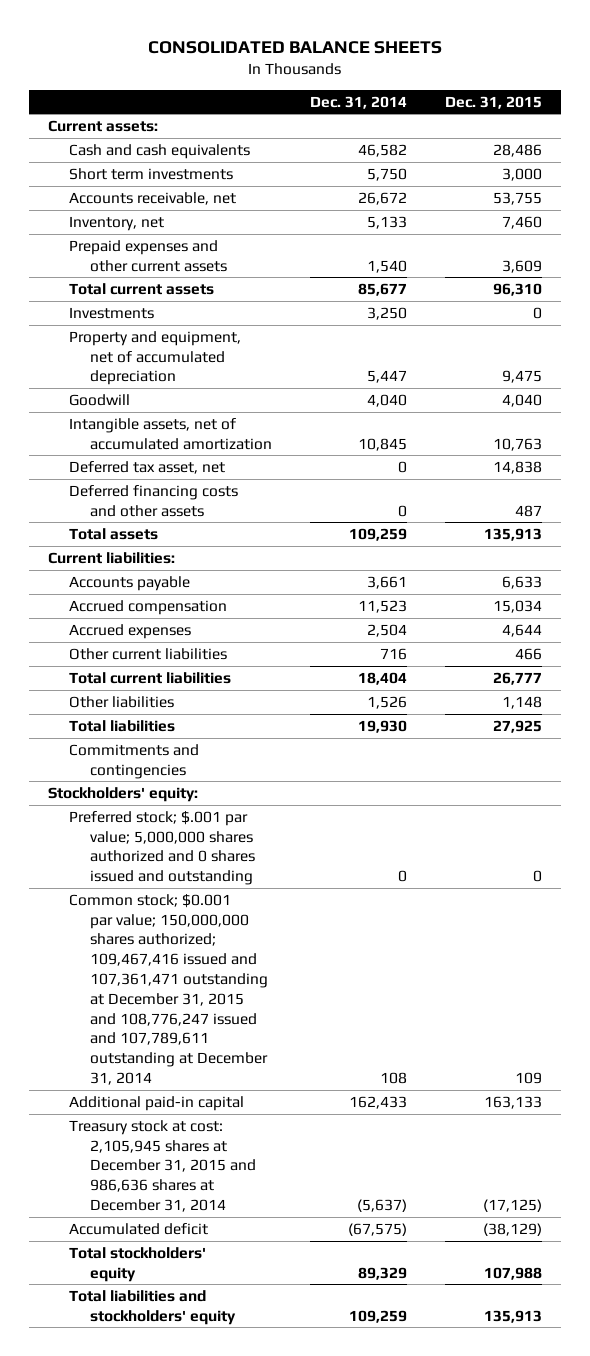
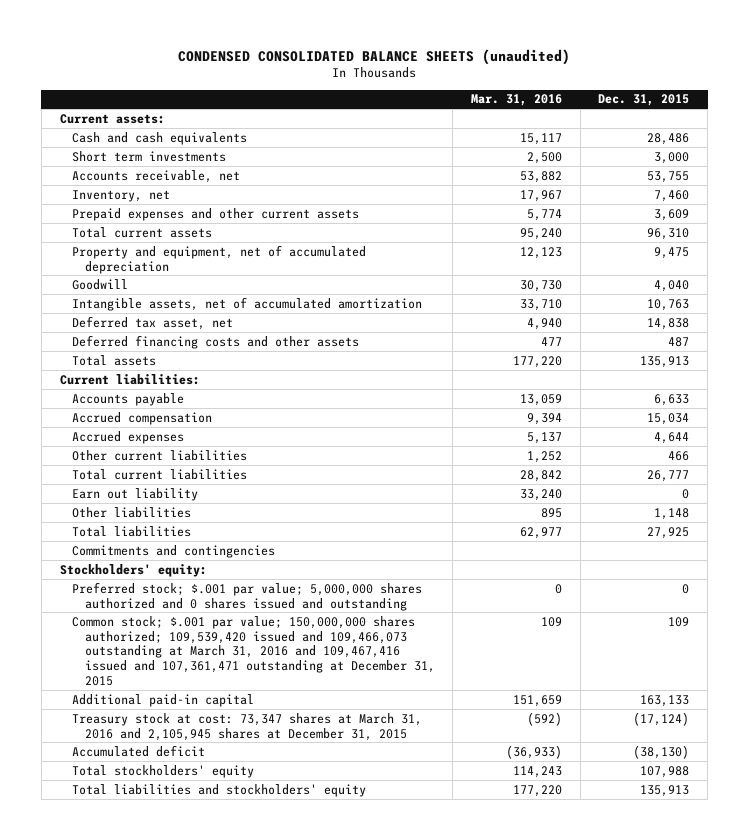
- CONSOLIDATED BALANCE SHEETS
+ CONDENSED CONSOLIDATED BALANCE SHEETS (unaudited)
- | Dec. 31, 2014 | Dec. 31, 2015
+ | Mar. 31, 2016 | Dec. 31, 2015
- Investments | 3,250 | 0
+ Earn out liability | 33,240 | 0
- Common stock; $0.001 par value; 150,000,000 shares authorized; 109,467,416 issued and 107,361,471 outstanding at December 31, 2015 and 108,776,247 issued and 107,789,611 outstanding at December 31, 2014 | 108 | 109
+ Common stock; $.001 par value; 150,000,000 shares authorized; 109,539,420 issued and 109,466,073 outstanding at March 31, 2016 and 109,467,416 issued and 107,361,471 outstanding at December 31, 2015 | 109 | 109
- Treasury stock at cost: 2,105,945 shares at December 31, 2015 and 986,636 shares at December 31, 2014 | (5,637) | (17,125)
- Accumulated deficit | (67,575) | (38,129)
+ Treasury stock at cost: 73,347 shares at March 31, 2016 and 2,105,945 shares at December 31, 2015 | (592) | (17,124)
+ Accumulated deficit | (36,933) | (38,130)

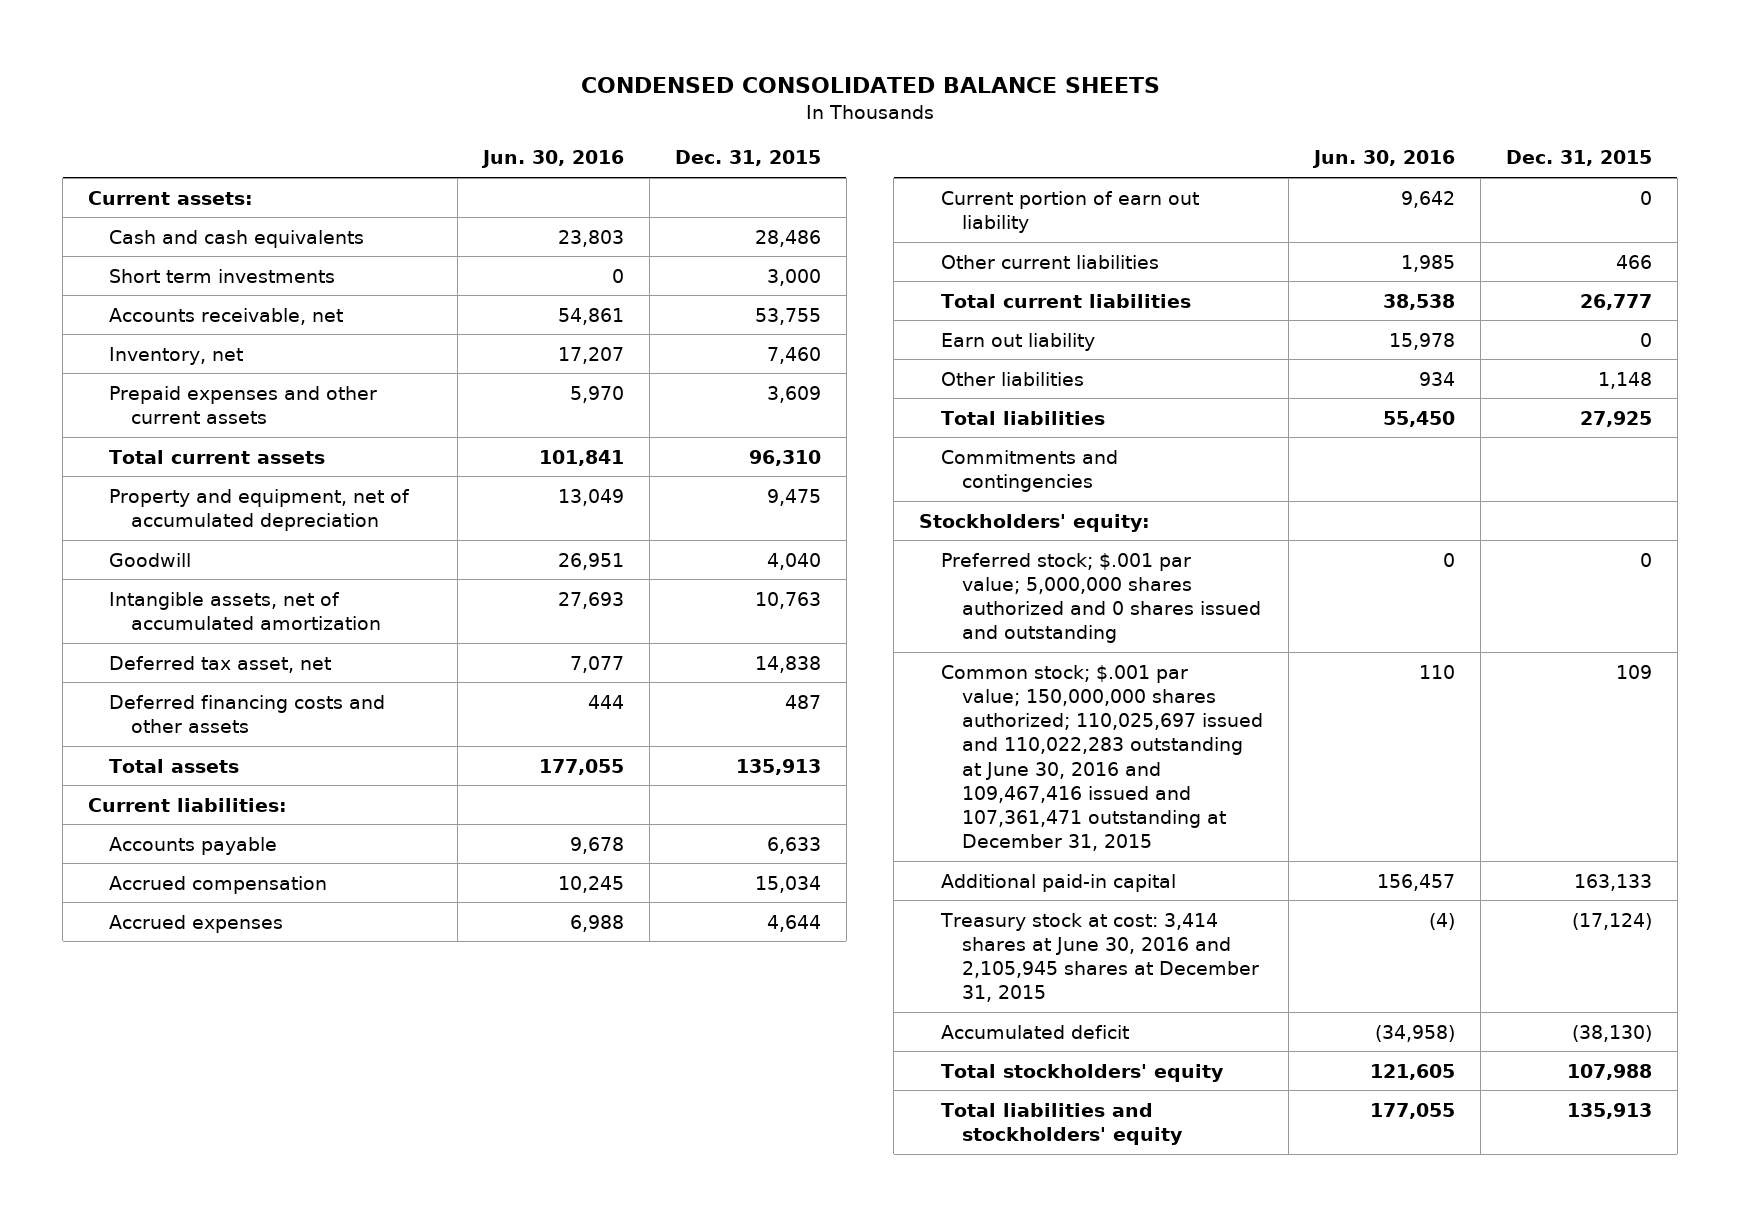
- CONDENSED CONSOLIDATED BALANCE SHEETS (unaudited)
+ CONDENSED CONSOLIDATED BALANCE SHEETS
- | Mar. 31, 2016 | Dec. 31, 2015
+ | Jun. 30, 2016 | Dec. 31, 2015
+ Current portion of earn out liability | 9,642 | 0
- Common stock; $.001 par value; 150,000,000 shares authorized; 109,539,420 issued and 109,466,073 outstanding at March 31, 2016 and 109,467,416 issued and 107,361,471 outstanding at December 31, 2015 | 109 | 109
+ Common stock; $.001 par value; 150,000,000 shares authorized; 110,025,697 issued and 110,022,283 outstanding at June 30, 2016 and 109,467,416 issued and 107,361,471 outstanding at December 31, 2015 | 110 | 109
- Treasury stock at cost: 73,347 shares at March 31, 2016 and 2,105,945 shares at December 31, 2015 | (592) | (17,124)
+ Treasury stock at cost: 3,414 shares at June 30, 2016 and 2,105,945 shares at December 31, 2015 | (4) | (17,124)

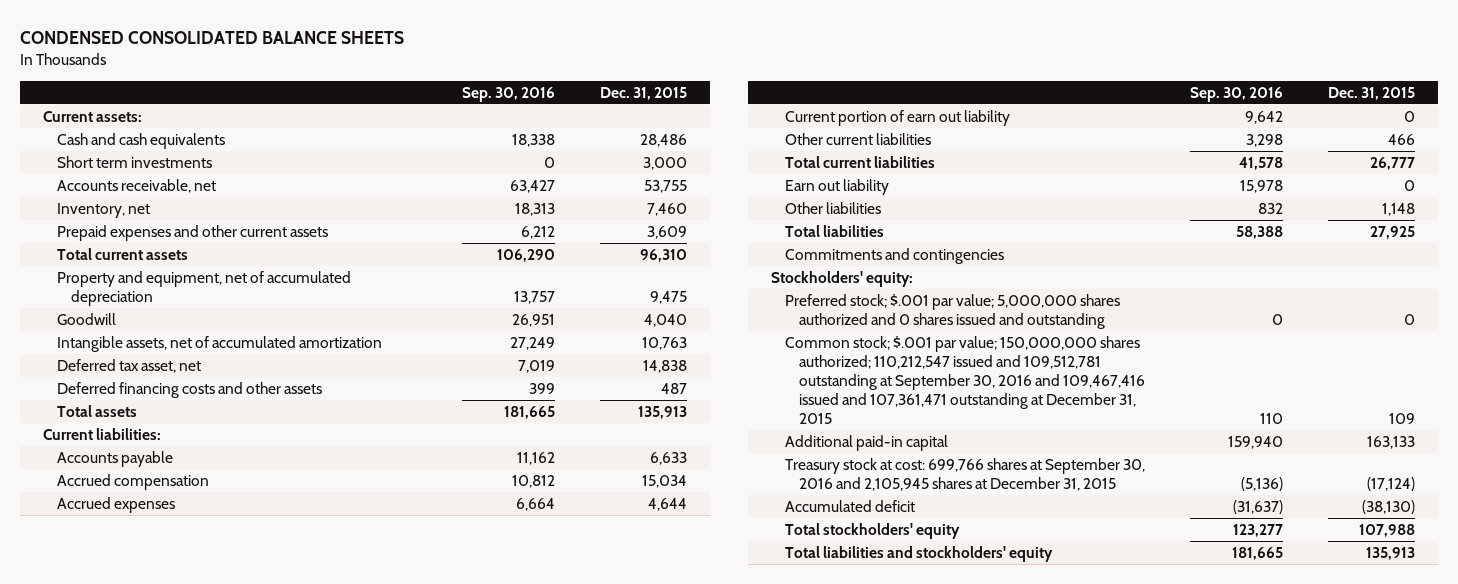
- | Jun. 30, 2016 | Dec. 31, 2015
+ | Sep. 30, 2016 | Dec. 31, 2015
- Common stock; $.001 par value; 150,000,000 shares authorized; 110,025,697 issued and 110,022,283 outstanding at June 30, 2016 and 109,467,416 issued and 107,361,471 outstanding at December 31, 2015 | 110 | 109
+ Common stock; $.001 par value; 150,000,000 shares authorized; 110,212,547 issued and 109,512,781 outstanding at September 30, 2016 and 109,467,416 issued and 107,361,471 outstanding at December 31, 2015 | 110 | 109
- Treasury stock at cost: 3,414 shares at June 30, 2016 and 2,105,945 shares at December 31, 2015 | (4) | (17,124)
+ Treasury stock at cost: 699,766 shares at September 30, 2016 and 2,105,945 shares at December 31, 2015 | (5,136) | (17,124)

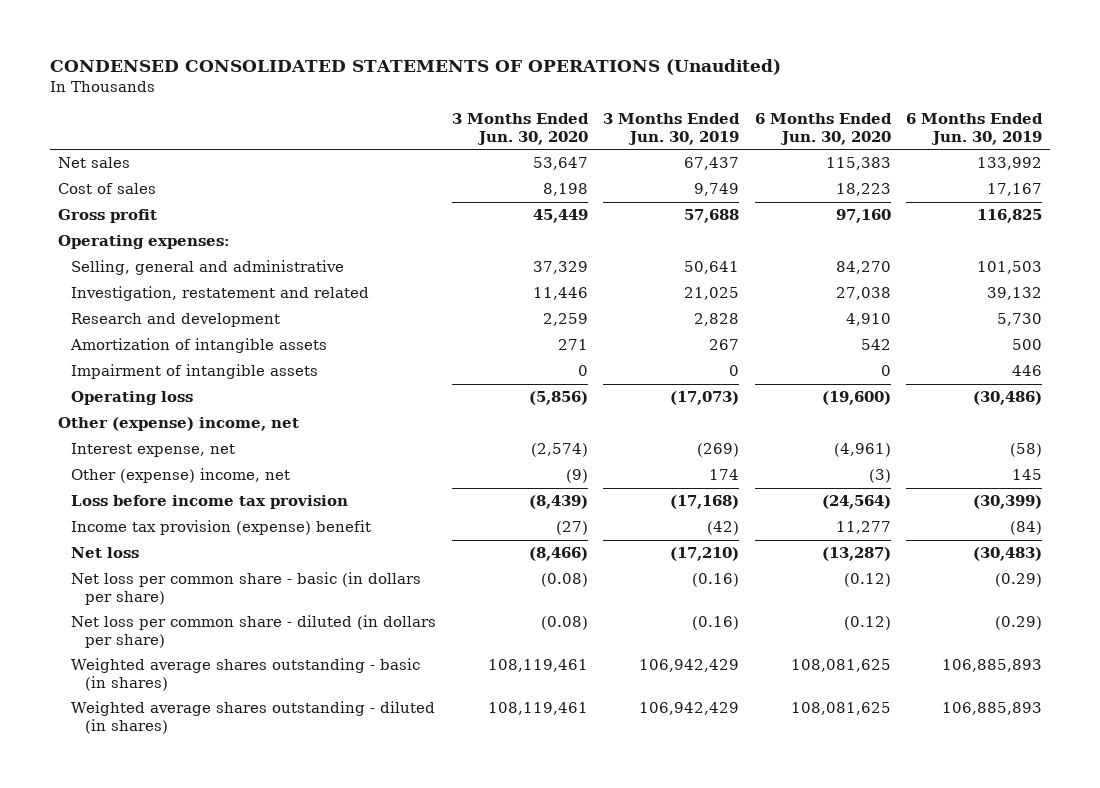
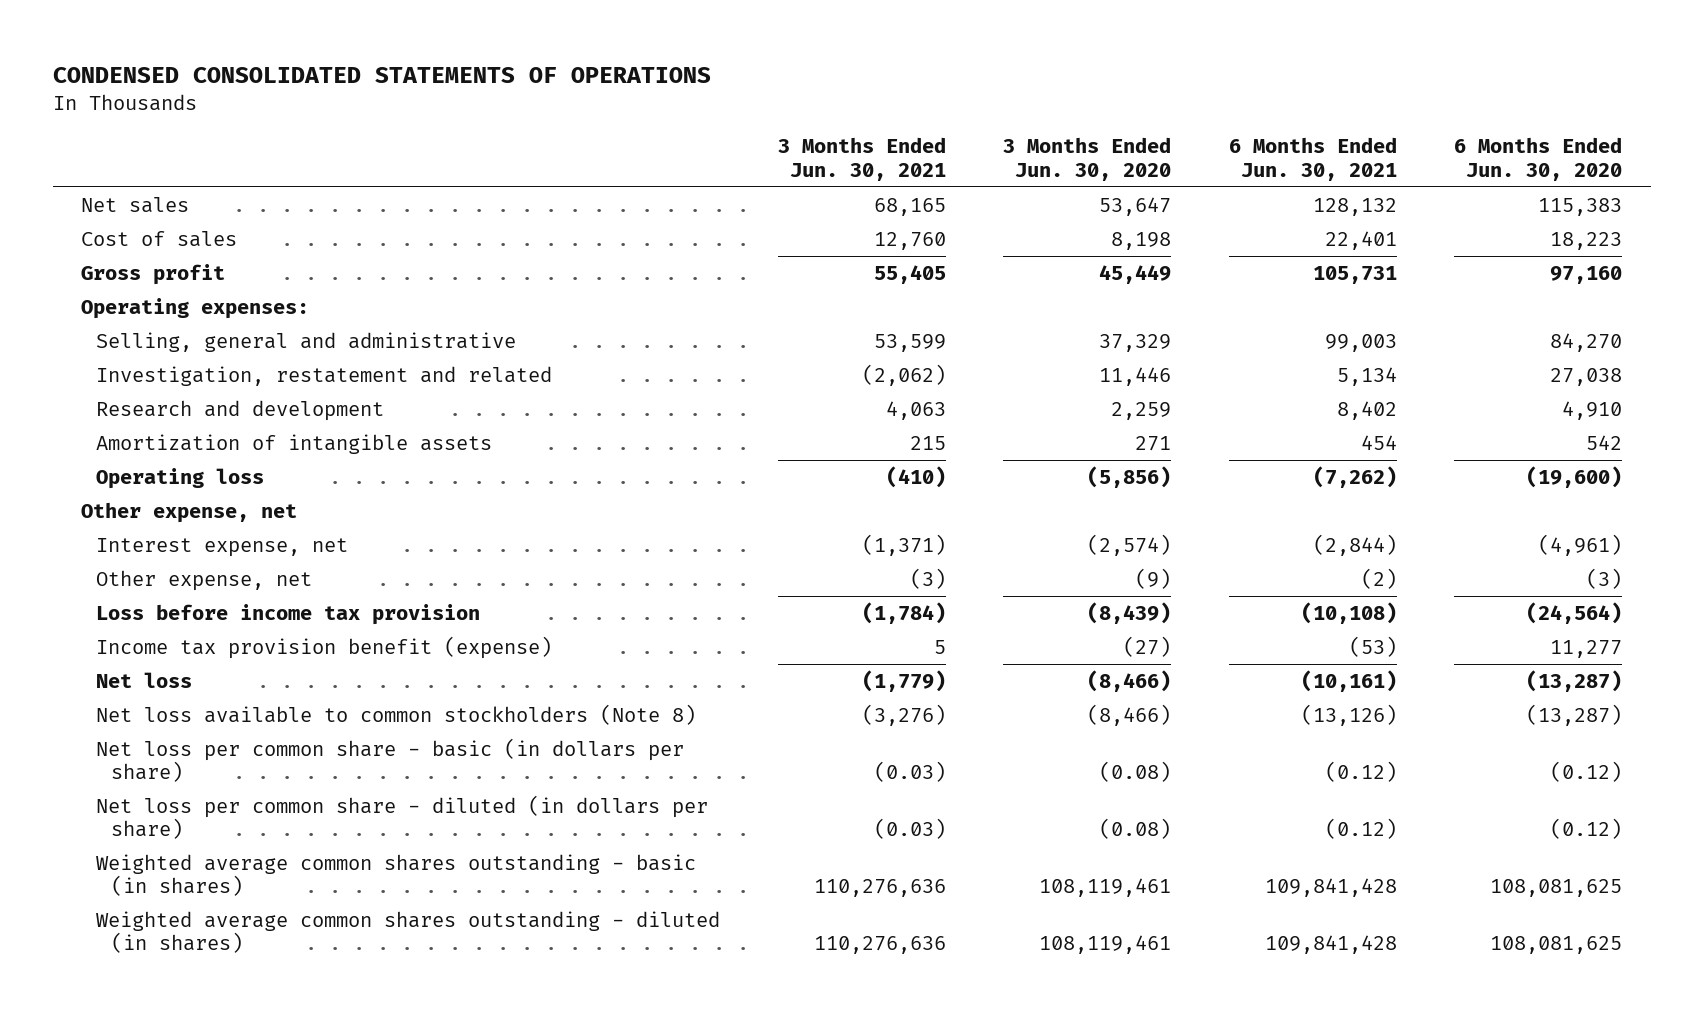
- CONDENSED CONSOLIDATED STATEMENTS OF OPERATIONS (Unaudited)
+ CONDENSED CONSOLIDATED STATEMENTS OF OPERATIONS
- | 3 Months Ended Jun. 30, 2020 | 3 Months Ended Jun. 30, 2019 | 6 Months Ended Jun. 30, 2020 | 6 Months Ended Jun. 30, 2019
+ | 3 Months Ended Jun. 30, 2021 | 3 Months Ended Jun. 30, 2020 | 6 Months Ended Jun. 30, 2021 | 6 Months Ended Jun. 30, 2020
- Impairment of intangible assets | 0 | 0 | 0 | 446
- Other (expense) income, net
+ Other expense, net
- Other (expense) income, net | (9) | 174 | (3) | 145
+ Other expense, net | (3) | (9) | (2) | (3)
- Income tax provision (expense) benefit | (27) | (42) | 11,277 | (84)
+ Income tax provision benefit (expense) | 5 | (27) | (53) | 11,277
+ Net loss available to common stockholders (Note 8) | (3,276) | (8,466) | (13,126) | (13,287)
- Weighted average shares outstanding - basic (in shares) | 108,119,461 | 106,942,429 | 108,081,625 | 106,885,893
- Weighted average shares outstanding - diluted (in shares) | 108,119,461 | 106,942,429 | 108,081,625 | 106,885,893
+ Weighted average common shares outstanding - basic (in shares) | 110,276,636 | 108,119,461 | 109,841,428 | 108,081,625
+ Weighted average common shares outstanding - diluted (in shares) | 110,276,636 | 108,119,461 | 109,841,428 | 108,081,625

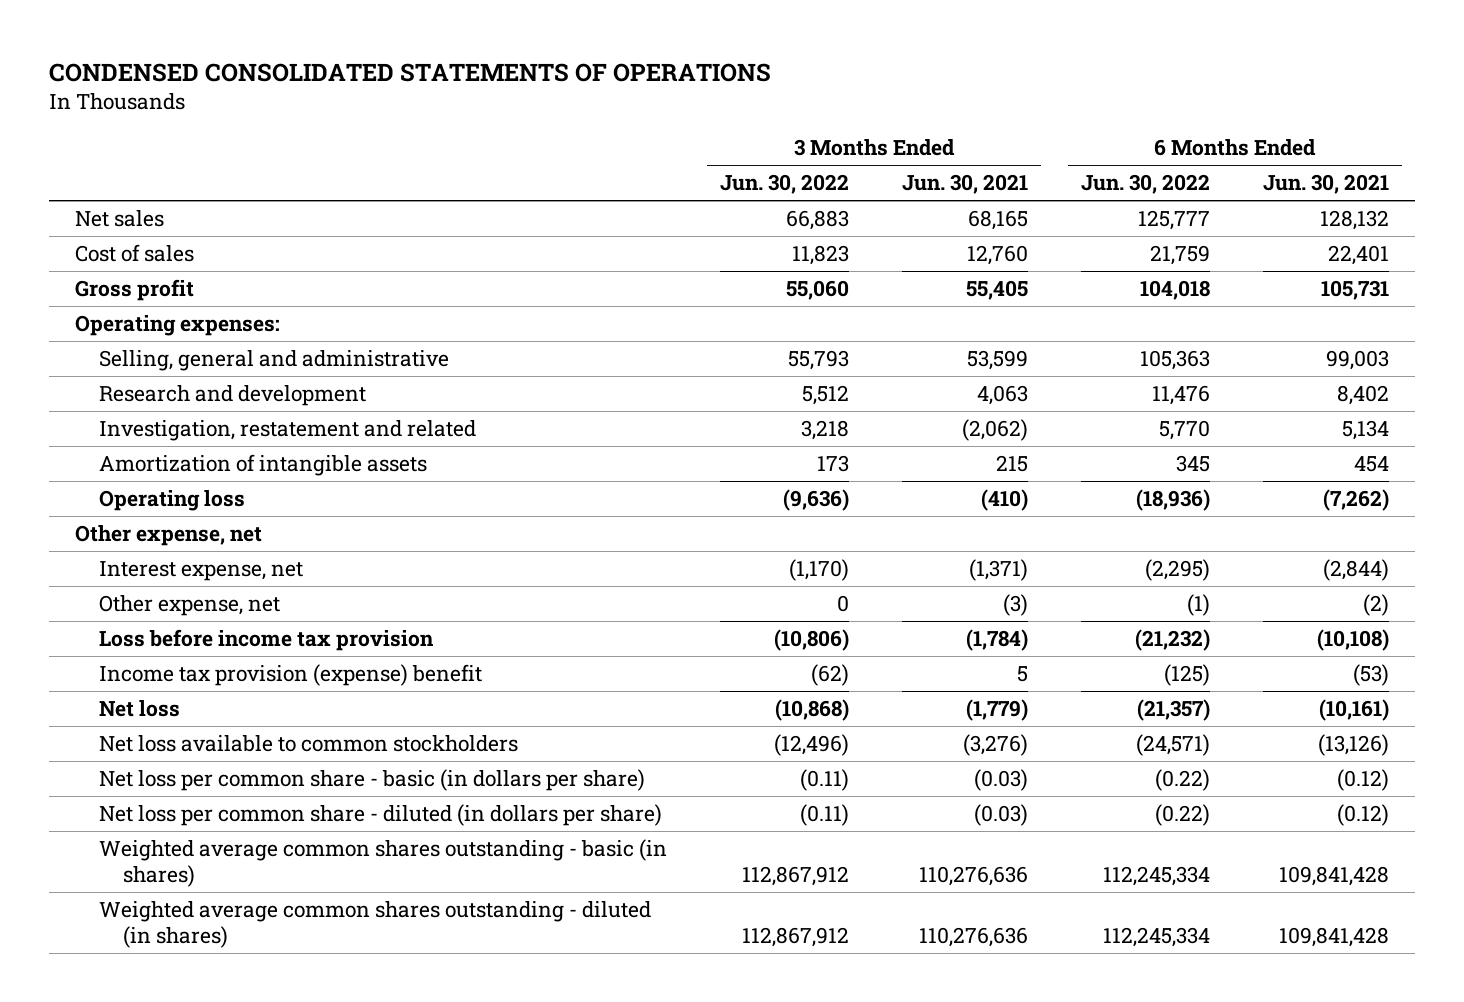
- | 3 Months Ended Jun. 30, 2021 | 3 Months Ended Jun. 30, 2020 | 6 Months Ended Jun. 30, 2021 | 6 Months Ended Jun. 30, 2020
+ | 3 Months Ended Jun. 30, 2022 | 3 Months Ended Jun. 30, 2021 | 6 Months Ended Jun. 30, 2022 | 6 Months Ended Jun. 30, 2021
moved down: Investigation, restatement and related | 3,218 | (2,062) | 5,770 | 5,134
- Income tax provision benefit (expense) | 5 | (27) | (53) | 11,277
+ Income tax provision (expense) benefit | (62) | 5 | (125) | (53)
- Net loss available to common stockholders (Note 8) | (3,276) | (8,466) | (13,126) | (13,287)
+ Net loss available to common stockholders | (12,496) | (3,276) | (24,571) | (13,126)

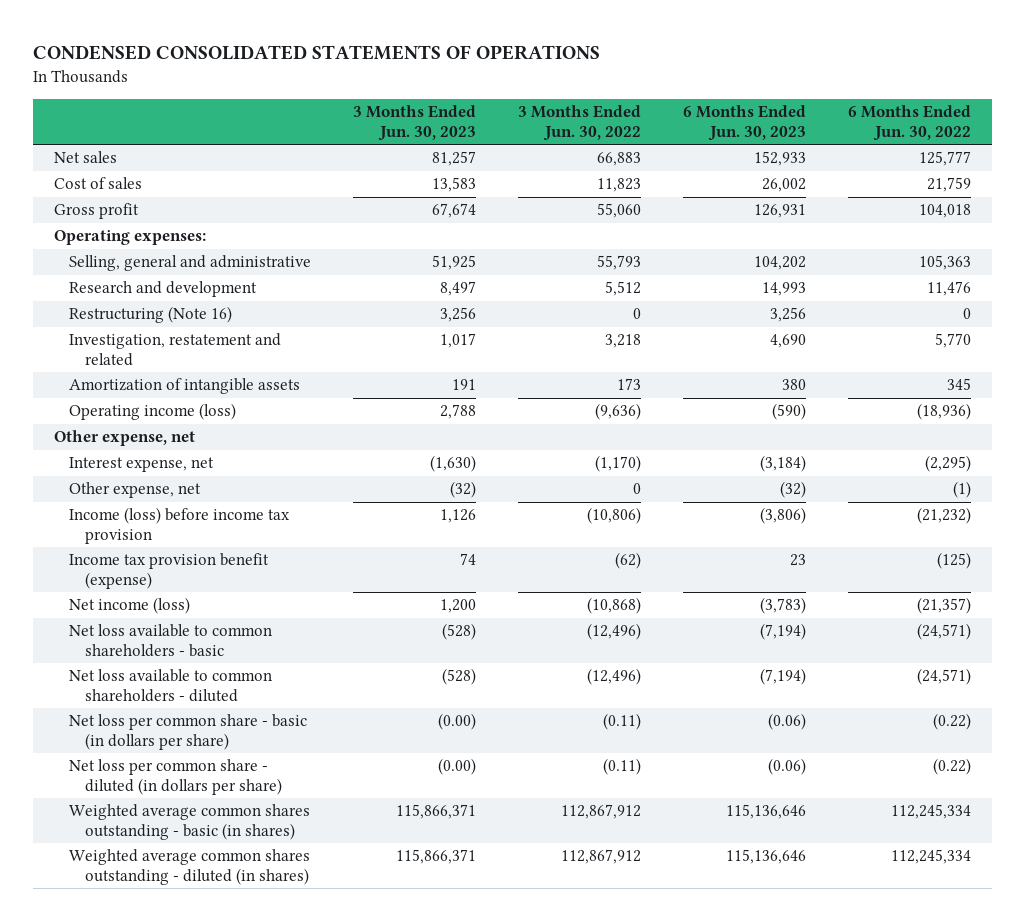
- | 3 Months Ended Jun. 30, 2022 | 3 Months Ended Jun. 30, 2021 | 6 Months Ended Jun. 30, 2022 | 6 Months Ended Jun. 30, 2021
+ | 3 Months Ended Jun. 30, 2023 | 3 Months Ended Jun. 30, 2022 | 6 Months Ended Jun. 30, 2023 | 6 Months Ended Jun. 30, 2022
+ Restructuring (Note 16) | 3,256 | 0 | 3,256 | 0
- Operating loss | (9,636) | (410) | (18,936) | (7,262)
+ Operating income (loss) | 2,788 | (9,636) | (590) | (18,936)
- Loss before income tax provision | (10,806) | (1,784) | (21,232) | (10,108)
- Income tax provision (expense) benefit | (62) | 5 | (125) | (53)
- Net loss | (10,868) | (1,779) | (21,357) | (10,161)
- Net loss available to common stockholders | (12,496) | (3,276) | (24,571) | (13,126)
+ Income (loss) before income tax provision | 1,126 | (10,806) | (3,806) | (21,232)
+ Income tax provision benefit (expense) | 74 | (62) | 23 | (125)
+ Net income (loss) | 1,200 | (10,868) | (3,783) | (21,357)
+ Net loss available to common shareholders - basic | (528) | (12,496) | (7,194) | (24,571)
+ Net loss available to common shareholders - diluted | (528) | (12,496) | (7,194) | (24,571)

